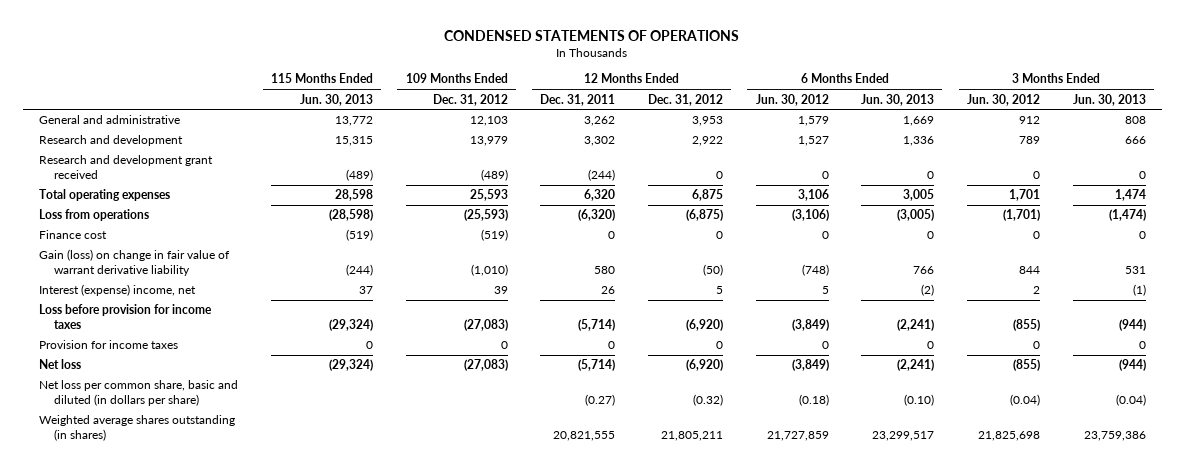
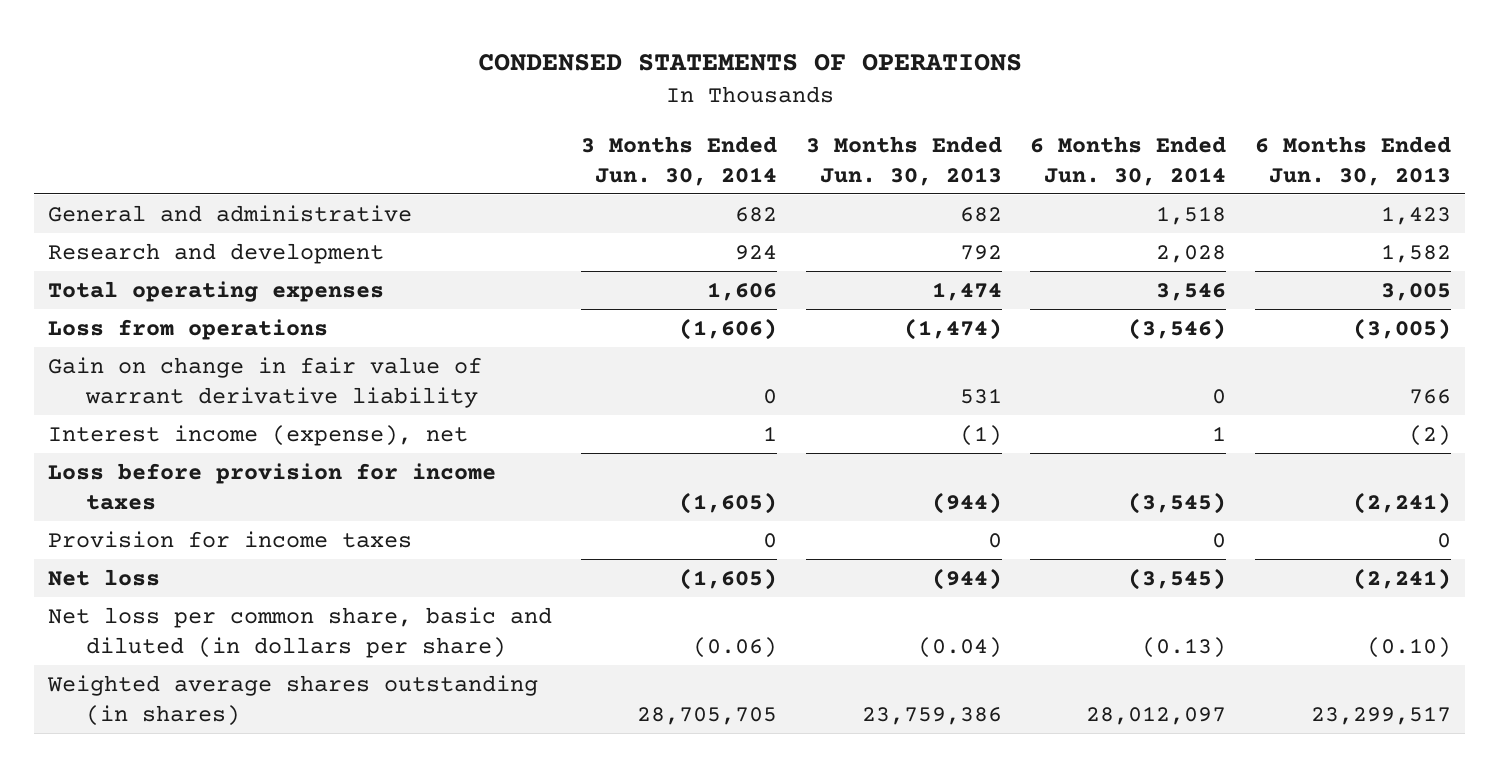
- | 115 Months Ended Jun. 30, 2013 | 109 Months Ended Dec. 31, 2012 | 12 Months Ended Dec. 31, 2011 | 12 Months Ended Dec. 31, 2012 | 6 Months Ended Jun. 30, 2012 | 6 Months Ended Jun. 30, 2013 | 3 Months Ended Jun. 30, 2012 | 3 Months Ended Jun. 30, 2013
+ | 3 Months Ended Jun. 30, 2014 | 3 Months Ended Jun. 30, 2013 | 6 Months Ended Jun. 30, 2014 | 6 Months Ended Jun. 30, 2013
- General and administrative | 13,772 | 12,103 | 3,262 | 3,953 | 1,579 | 1,669 | 912 | 808
- Research and development | 15,315 | 13,979 | 3,302 | 2,922 | 1,527 | 1,336 | 789 | 666
- Research and development grant received | (489) | (489) | (244) | 0 | 0 | 0 | 0 | 0
+ General and administrative | 682 | 682 | 1,518 | 1,423
+ Research and development | 924 | 792 | 2,028 | 1,582
- Finance cost | (519) | (519) | 0 | 0 | 0 | 0 | 0 | 0
- Gain (loss) on change in fair value of warrant derivative liability | (244) | (1,010) | 580 | (50) | (748) | 766 | 844 | 531
- Interest (expense) income, net | 37 | 39 | 26 | 5 | 5 | (2) | 2 | (1)
+ Gain on change in fair value of warrant derivative liability | 0 | 531 | 0 | 766
+ Interest income (expense), net | 1 | (1) | 1 | (2)

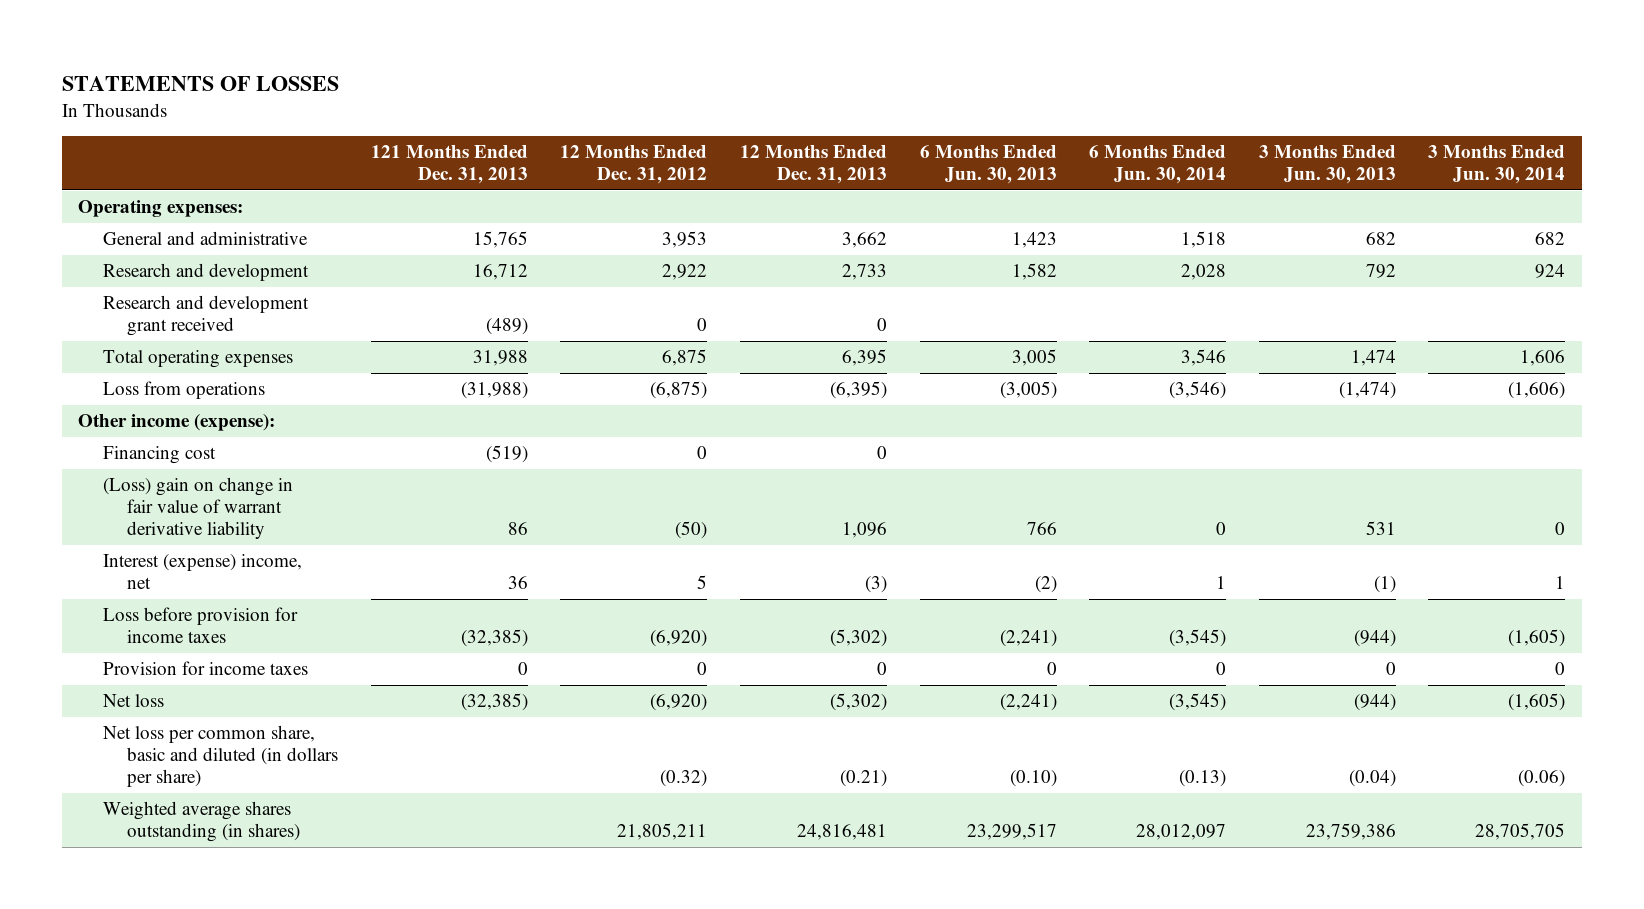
- CONDENSED STATEMENTS OF OPERATIONS
+ STATEMENTS OF LOSSES
- | 3 Months Ended Jun. 30, 2014 | 3 Months Ended Jun. 30, 2013 | 6 Months Ended Jun. 30, 2014 | 6 Months Ended Jun. 30, 2013
+ | 121 Months Ended Dec. 31, 2013 | 12 Months Ended Dec. 31, 2012 | 12 Months Ended Dec. 31, 2013 | 6 Months Ended Jun. 30, 2013 | 6 Months Ended Jun. 30, 2014 | 3 Months Ended Jun. 30, 2013 | 3 Months Ended Jun. 30, 2014
+ Operating expenses:
+ Research and development grant received | (489) | 0 | 0 | | | |
- Gain on change in fair value of warrant derivative liability | 0 | 531 | 0 | 766
- Interest income (expense), net | 1 | (1) | 1 | (2)
+ Other income (expense):
+ Financing cost | (519) | 0 | 0 | | | |
+ (Loss) gain on change in fair value of warrant derivative liability | 86 | (50) | 1,096 | 766 | 0 | 531 | 0
+ Interest (expense) income, net | 36 | 5 | (3) | (2) | 1 | (1) | 1

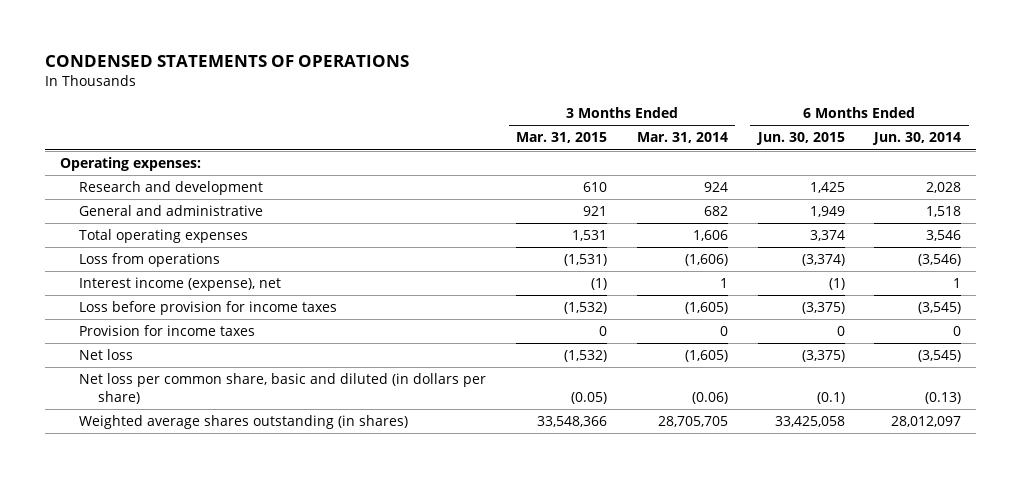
- STATEMENTS OF LOSSES
+ CONDENSED STATEMENTS OF OPERATIONS
- | 121 Months Ended Dec. 31, 2013 | 12 Months Ended Dec. 31, 2012 | 12 Months Ended Dec. 31, 2013 | 6 Months Ended Jun. 30, 2013 | 6 Months Ended Jun. 30, 2014 | 3 Months Ended Jun. 30, 2013 | 3 Months Ended Jun. 30, 2014
+ | 3 Months Ended Mar. 31, 2015 | 3 Months Ended Mar. 31, 2014 | 6 Months Ended Jun. 30, 2015 | 6 Months Ended Jun. 30, 2014
- Research and development grant received | (489) | 0 | 0 | | | |
moved down: General and administrative | 921 | 682 | 1,949 | 1,518
- Other income (expense):
- Financing cost | (519) | 0 | 0 | | | |
- (Loss) gain on change in fair value of warrant derivative liability | 86 | (50) | 1,096 | 766 | 0 | 531 | 0
- Interest (expense) income, net | 36 | 5 | (3) | (2) | 1 | (1) | 1
+ Interest income (expense), net | (1) | 1 | (1) | 1

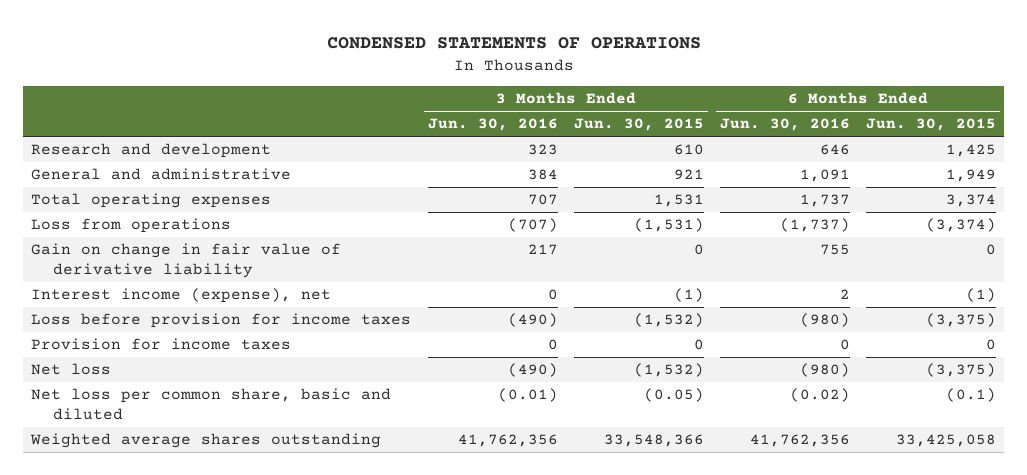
- | 3 Months Ended Mar. 31, 2015 | 3 Months Ended Mar. 31, 2014 | 6 Months Ended Jun. 30, 2015 | 6 Months Ended Jun. 30, 2014
+ | 3 Months Ended Jun. 30, 2016 | 3 Months Ended Jun. 30, 2015 | 6 Months Ended Jun. 30, 2016 | 6 Months Ended Jun. 30, 2015
- Operating expenses:
+ Gain on change in fair value of derivative liability | 217 | 0 | 755 | 0
- Net loss per common share, basic and diluted (in dollars per share) | (0.05) | (0.06) | (0.1) | (0.13)
- Weighted average shares outstanding (in shares) | 33,548,366 | 28,705,705 | 33,425,058 | 28,012,097
+ Net loss per common share, basic and diluted | (0.01) | (0.05) | (0.02) | (0.1)
+ Weighted average shares outstanding | 41,762,356 | 33,548,366 | 41,762,356 | 33,425,058

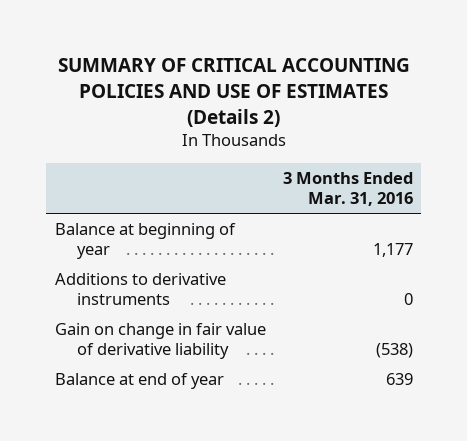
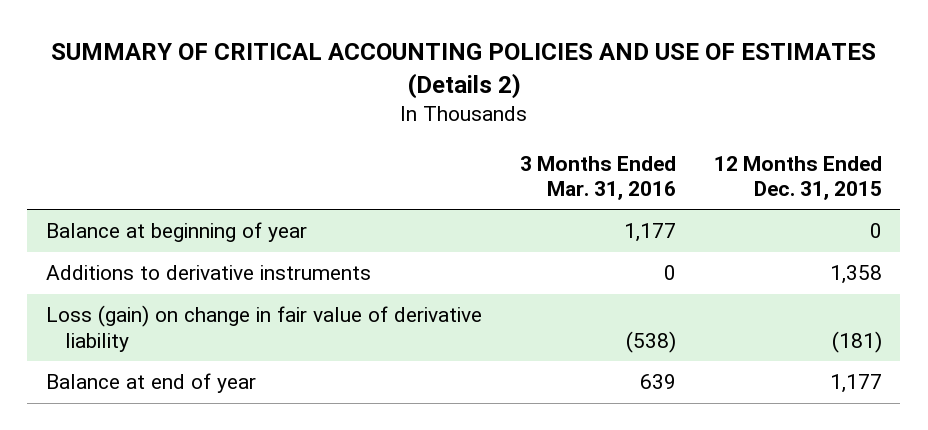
- | 3 Months Ended Mar. 31, 2016
+ | 3 Months Ended Mar. 31, 2016 | 12 Months Ended Dec. 31, 2015
- Gain on change in fair value of derivative liability | (538)
+ Loss (gain) on change in fair value of derivative liability | (538) | (181)

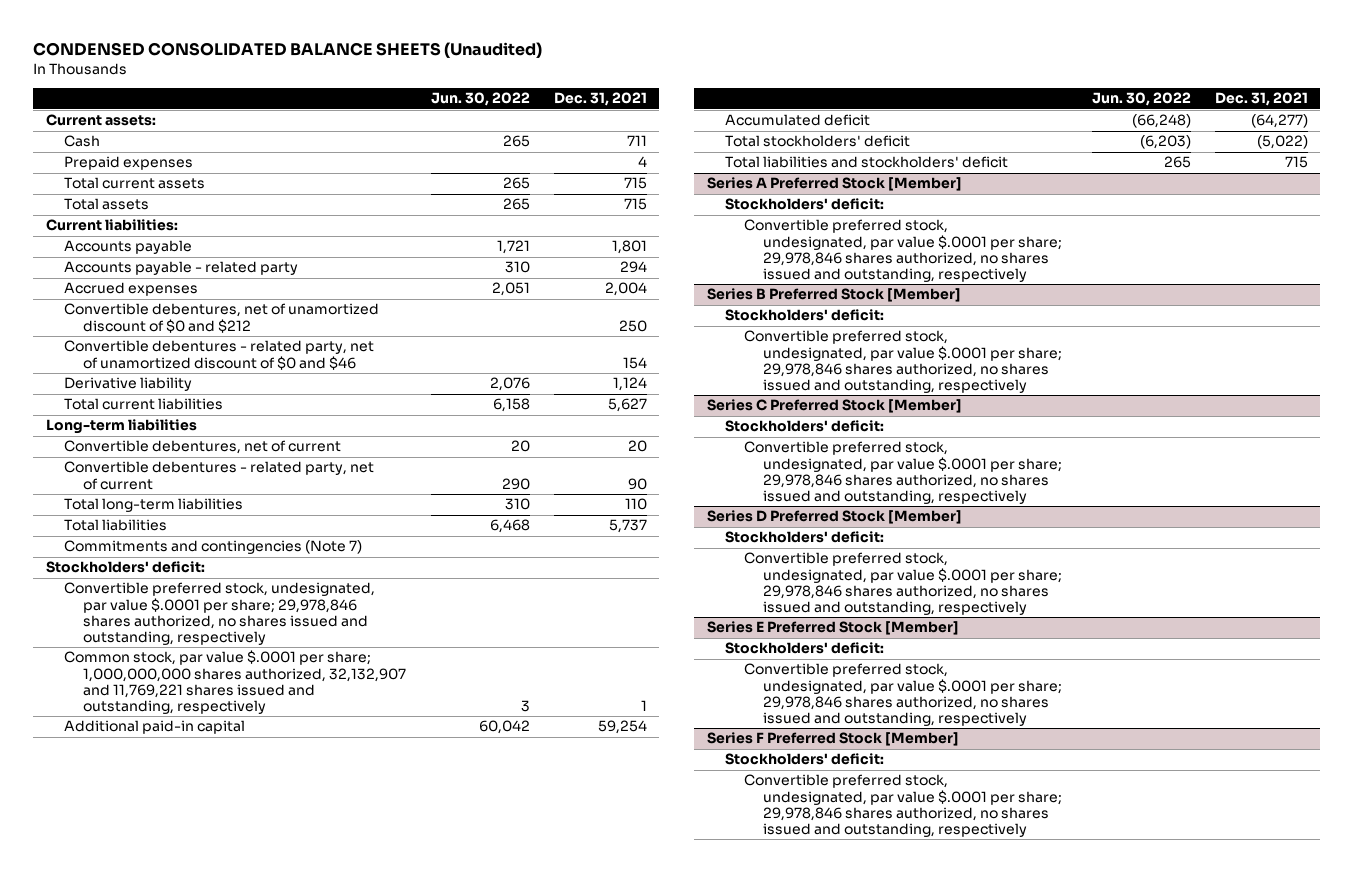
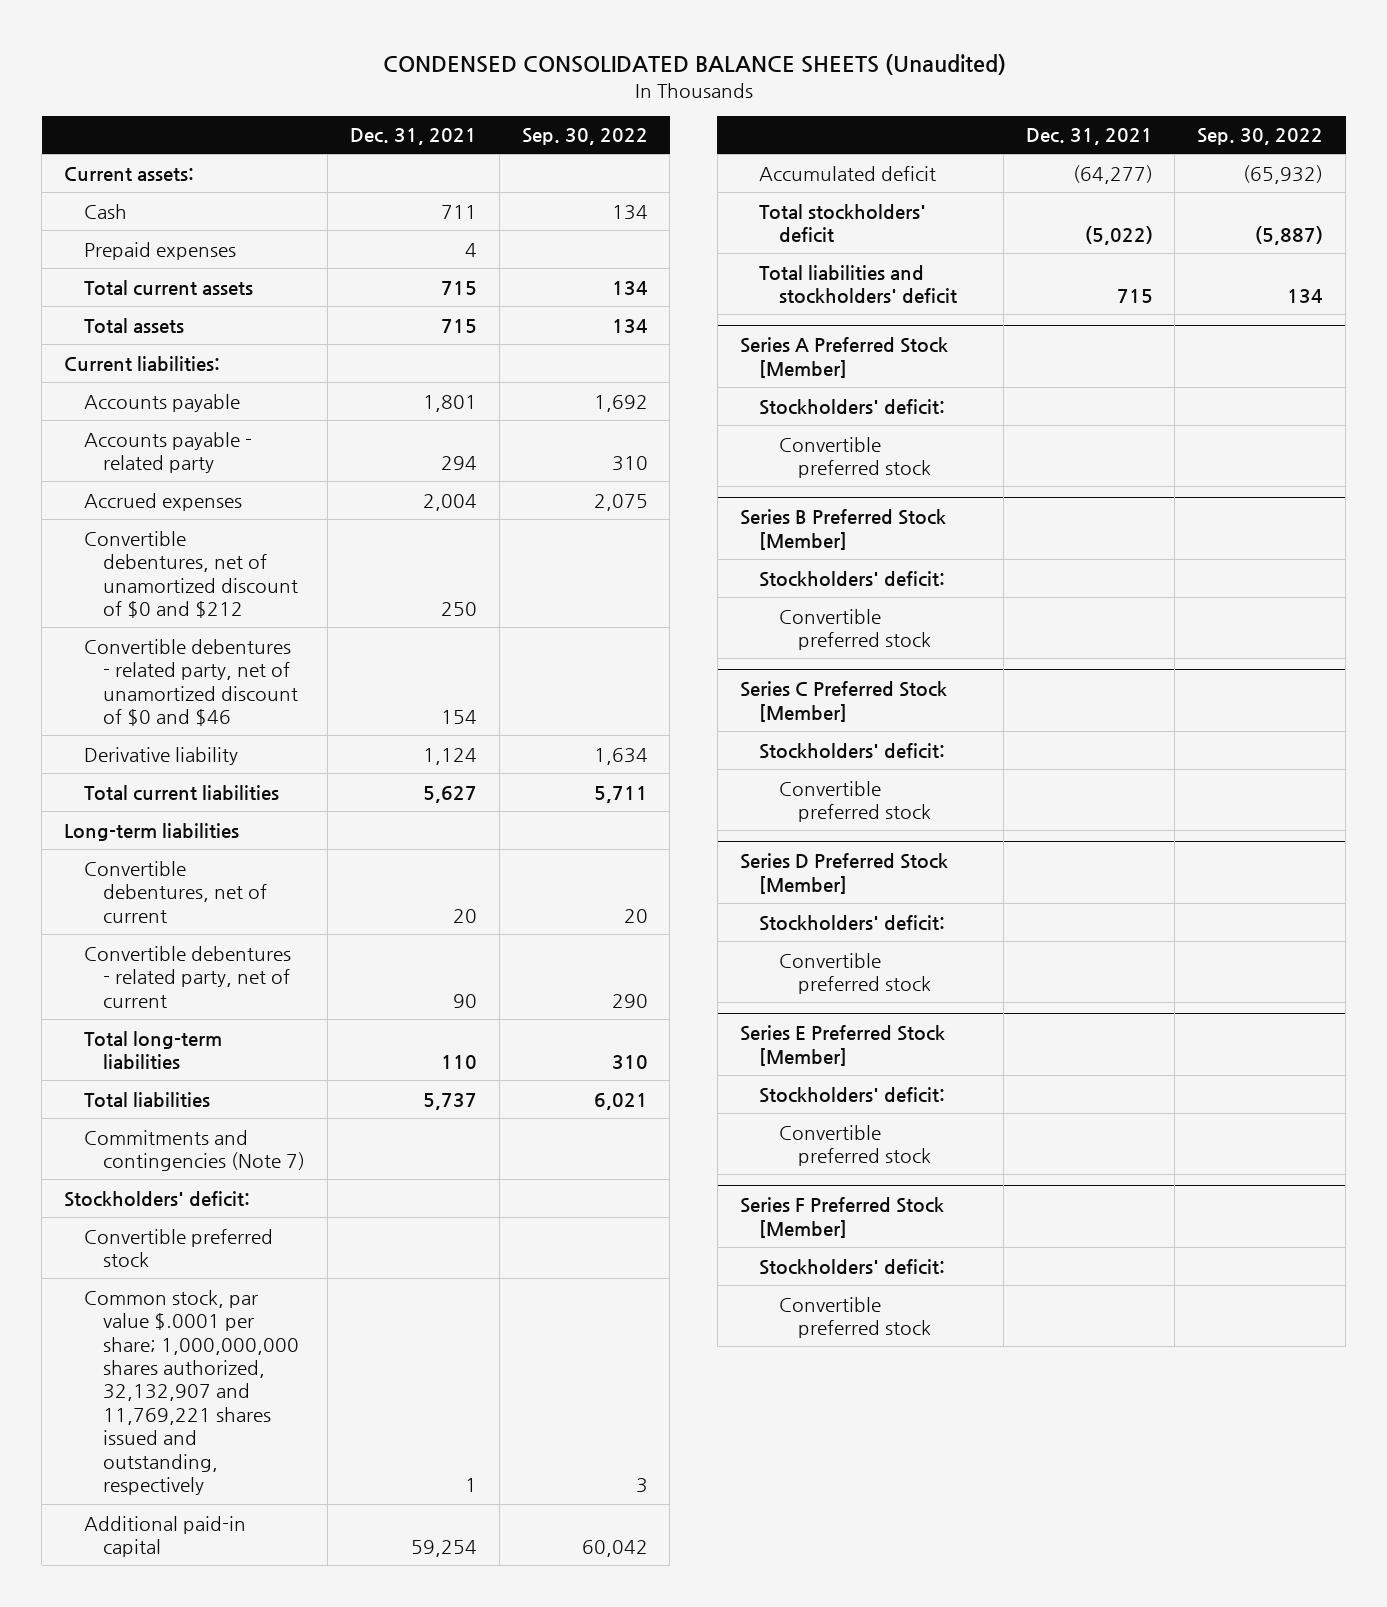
- | Jun. 30, 2022 | Dec. 31, 2021
+ | Dec. 31, 2021 | Sep. 30, 2022
- Convertible preferred stock, undesignated, par value $.0001 per share; 29,978,846 shares authorized, no shares issued and outstanding, respectively
+ Convertible preferred stock
@ Series A Preferred Stock [Member]
- Convertible preferred stock, undesignated, par value $.0001 per share; 29,978,846 shares authorized, no shares issued and outstanding, respectively
+ Convertible preferred stock
@ Series B Preferred Stock [Member]
- Convertible preferred stock, undesignated, par value $.0001 per share; 29,978,846 shares authorized, no shares issued and outstanding, respectively
+ Convertible preferred stock
@ Series C Preferred Stock [Member]
- Convertible preferred stock, undesignated, par value $.0001 per share; 29,978,846 shares authorized, no shares issued and outstanding, respectively
+ Convertible preferred stock
@ Series D Preferred Stock [Member]
- Convertible preferred stock, undesignated, par value $.0001 per share; 29,978,846 shares authorized, no shares issued and outstanding, respectively
+ Convertible preferred stock
@ Series E Preferred Stock [Member]
- Convertible preferred stock, undesignated, par value $.0001 per share; 29,978,846 shares authorized, no shares issued and outstanding, respectively
+ Convertible preferred stock
@ Series F Preferred Stock [Member]
- Convertible preferred stock, undesignated, par value $.0001 per share; 29,978,846 shares authorized, no shares issued and outstanding, respectively
+ Convertible preferred stock

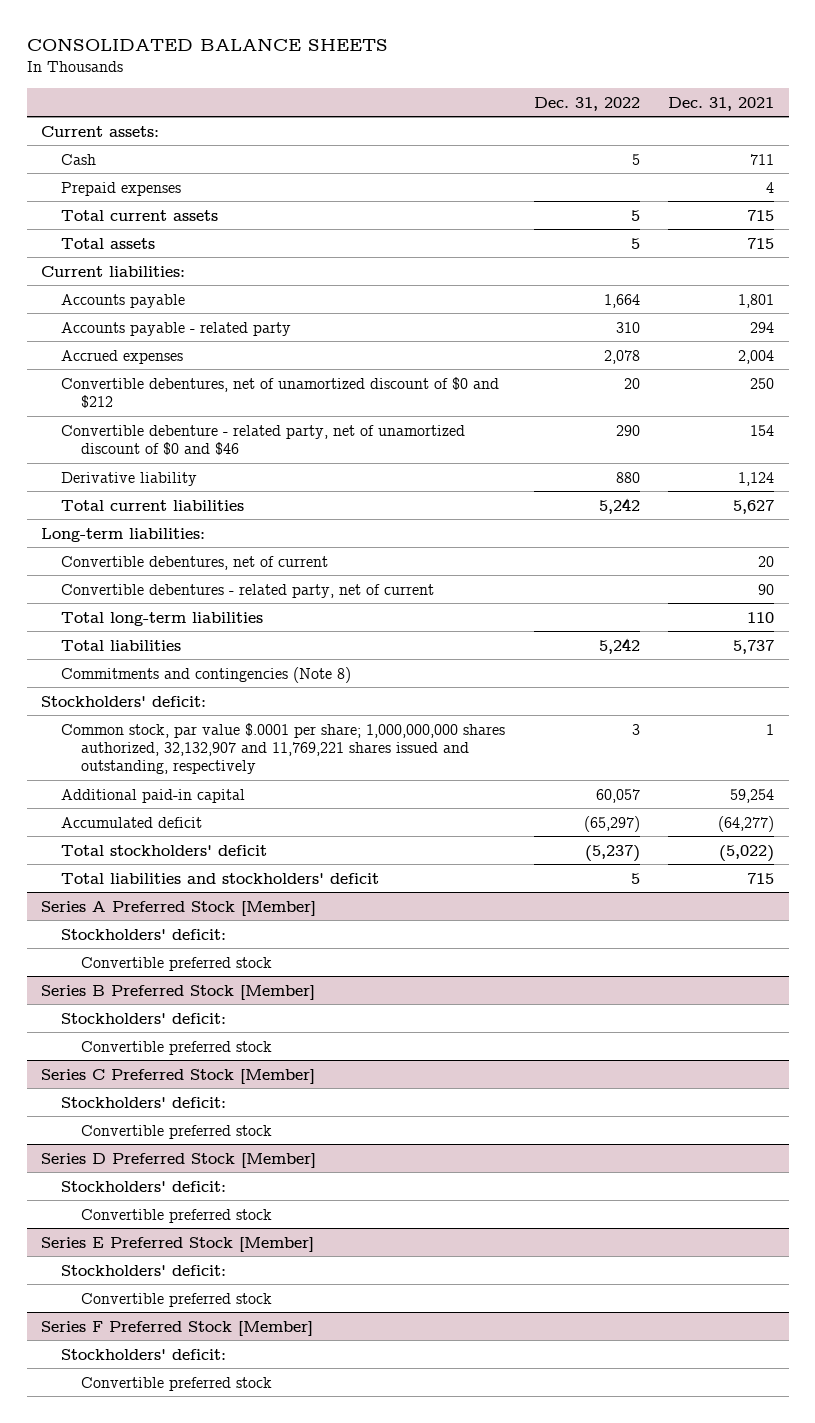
- CONDENSED CONSOLIDATED BALANCE SHEETS (Unaudited)
+ CONSOLIDATED BALANCE SHEETS
- | Dec. 31, 2021 | Sep. 30, 2022
+ | Dec. 31, 2022 | Dec. 31, 2021
- Convertible debentures - related party, net of unamortized discount of $0 and $46 | 154 |
+ Convertible debenture - related party, net of unamortized discount of $0 and $46 | 290 | 154
- Long-term liabilities
+ Long-term liabilities:
- Commitments and contingencies (Note 7)
+ Commitments and contingencies (Note 8)
- Convertible preferred stock

